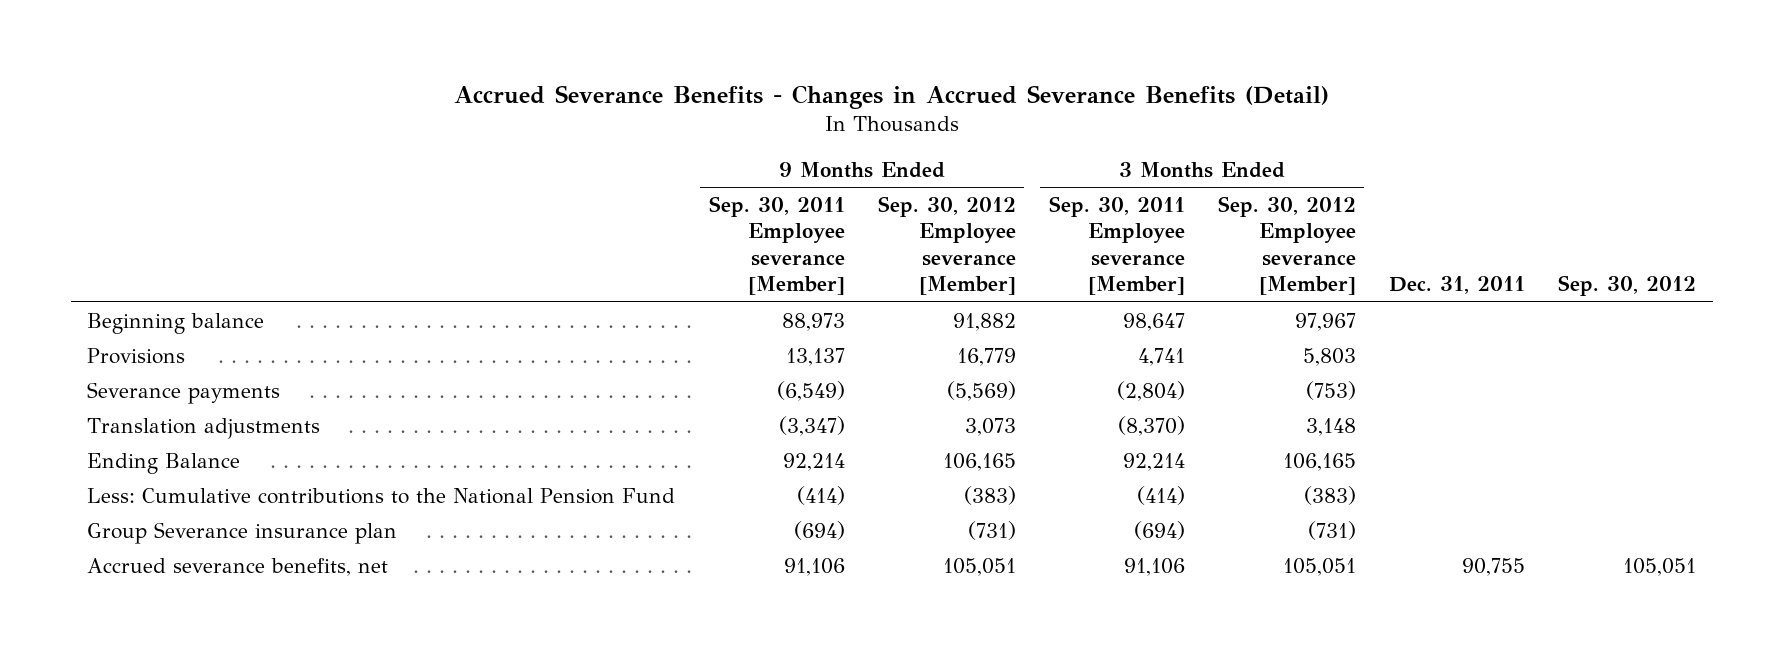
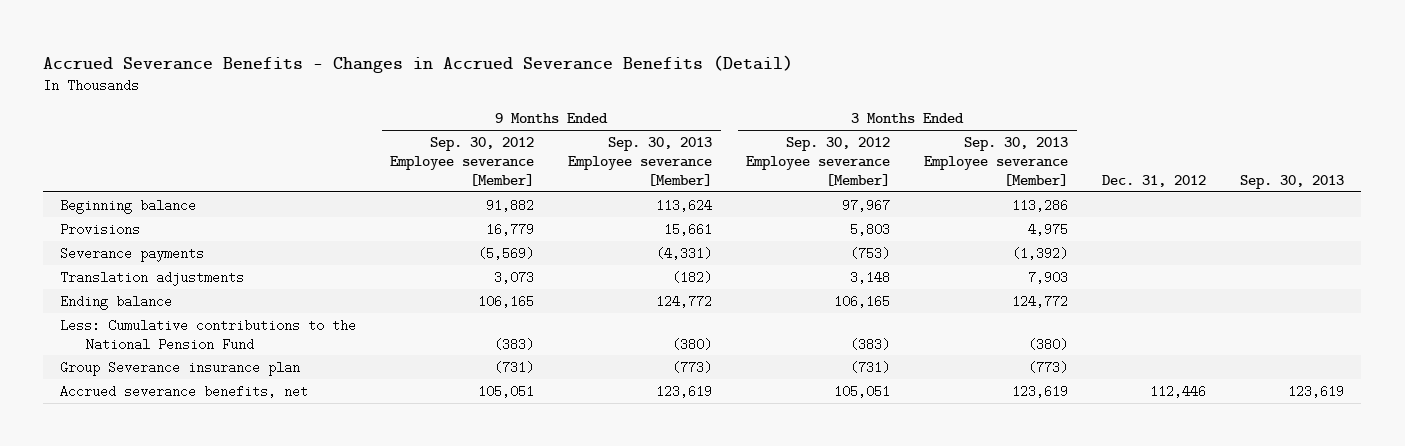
- | 9 Months Ended Sep. 30, 2011 Employee severance [Member] | 9 Months Ended Sep. 30, 2012 Employee severance [Member] | 3 Months Ended Sep. 30, 2011 Employee severance [Member] | 3 Months Ended Sep. 30, 2012 Employee severance [Member] | Dec. 31, 2011 | Sep. 30, 2012
+ | 9 Months Ended Sep. 30, 2012 Employee severance [Member] | 9 Months Ended Sep. 30, 2013 Employee severance [Member] | 3 Months Ended Sep. 30, 2012 Employee severance [Member] | 3 Months Ended Sep. 30, 2013 Employee severance [Member] | Dec. 31, 2012 | Sep. 30, 2013
- Ending Balance | 92,214 | 106,165 | 92,214 | 106,165 | |
+ Ending balance | 106,165 | 124,772 | 106,165 | 124,772 | |

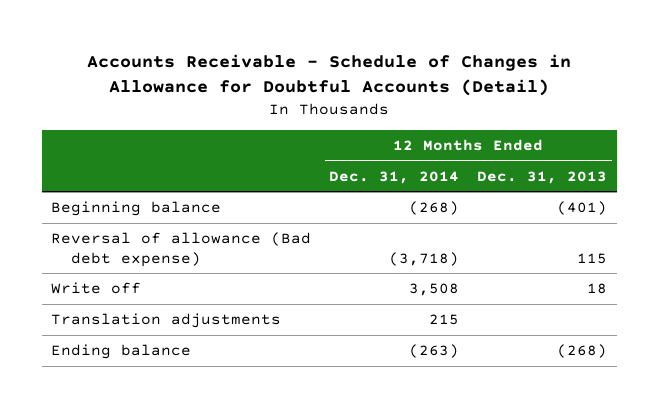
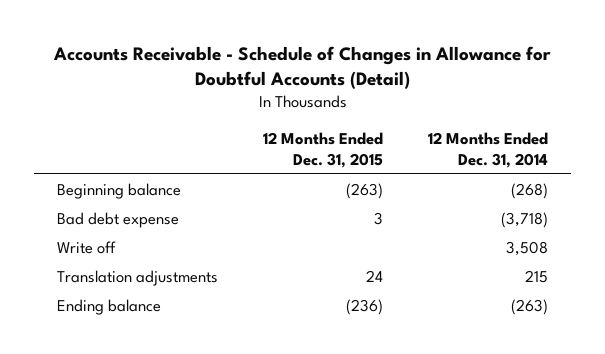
- | 12 Months Ended Dec. 31, 2014 | 12 Months Ended Dec. 31, 2013
+ | 12 Months Ended Dec. 31, 2015 | 12 Months Ended Dec. 31, 2014
- Reversal of allowance (Bad debt expense) | (3,718) | 115
+ Bad debt expense | 3 | (3,718)

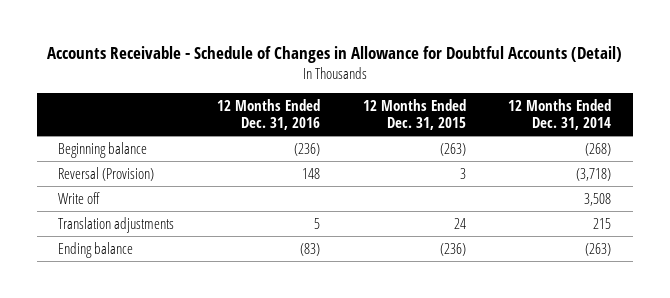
- | 12 Months Ended Dec. 31, 2015 | 12 Months Ended Dec. 31, 2014
+ | 12 Months Ended Dec. 31, 2016 | 12 Months Ended Dec. 31, 2015 | 12 Months Ended Dec. 31, 2014
- Bad debt expense | 3 | (3,718)
+ Reversal (Provision) | 148 | 3 | (3,718)

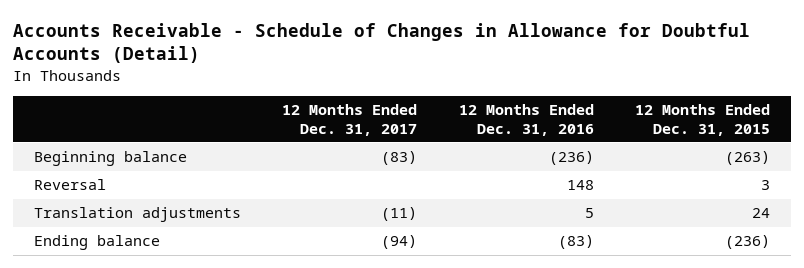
- | 12 Months Ended Dec. 31, 2016 | 12 Months Ended Dec. 31, 2015 | 12 Months Ended Dec. 31, 2014
+ | 12 Months Ended Dec. 31, 2017 | 12 Months Ended Dec. 31, 2016 | 12 Months Ended Dec. 31, 2015
- Reversal (Provision) | 148 | 3 | (3,718)
- Write off | | | 3,508
+ Reversal | | 148 | 3

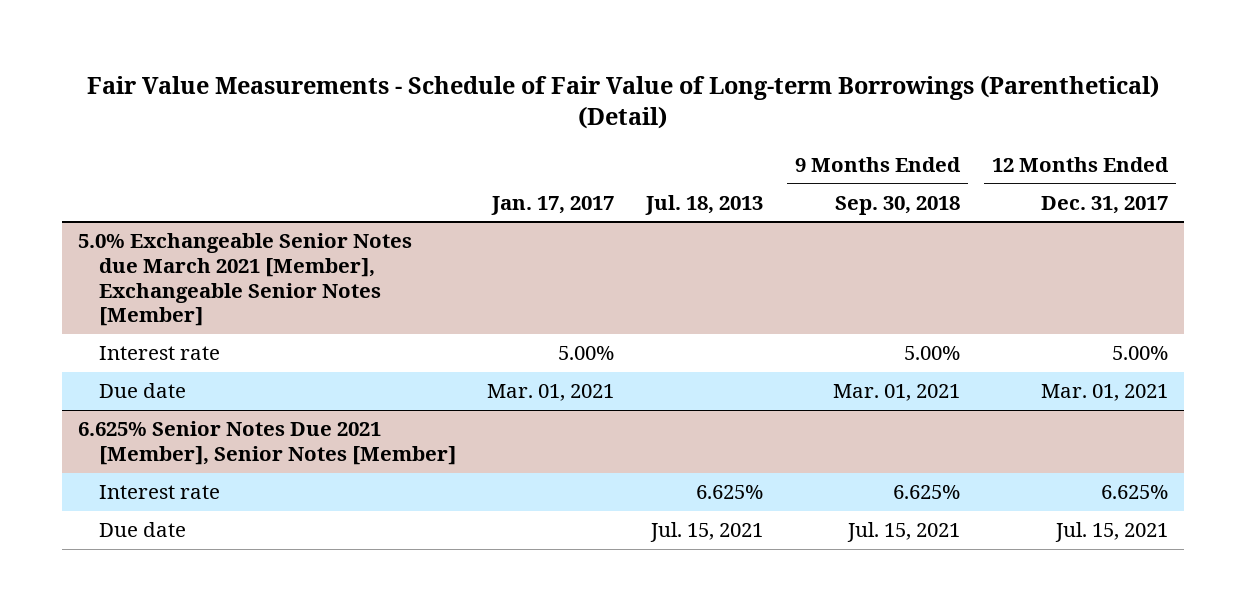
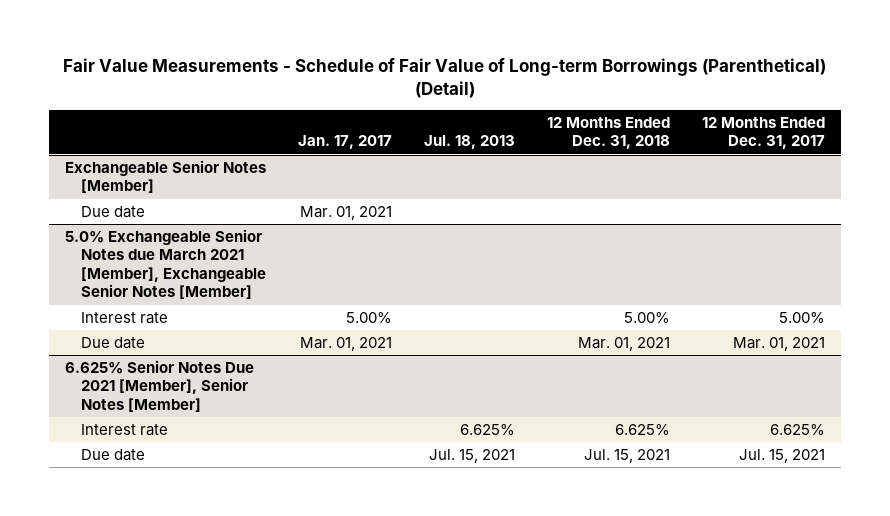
- | Jan. 17, 2017 | Jul. 18, 2013 | 9 Months Ended Sep. 30, 2018 | 12 Months Ended Dec. 31, 2017
+ | Jan. 17, 2017 | Jul. 18, 2013 | 12 Months Ended Dec. 31, 2018 | 12 Months Ended Dec. 31, 2017
+ Exchangeable Senior Notes [Member]
+ Due date | Mar. 01, 2021 | | |

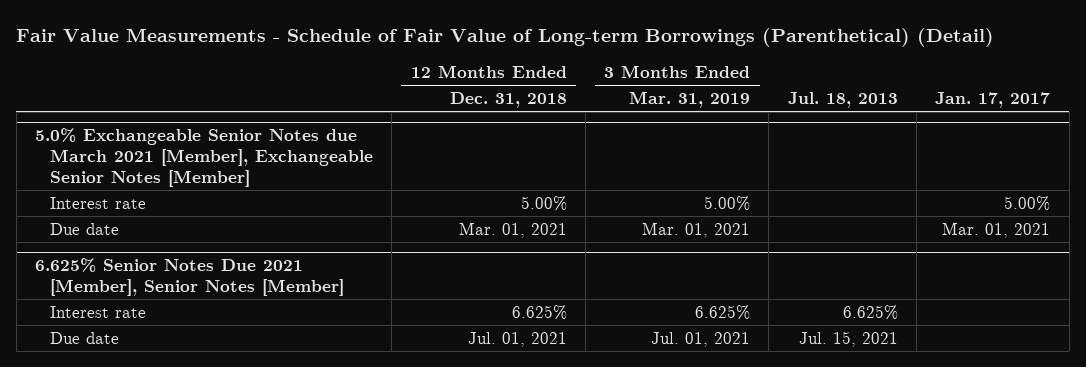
- | Jan. 17, 2017 | Jul. 18, 2013 | 12 Months Ended Dec. 31, 2018 | 12 Months Ended Dec. 31, 2017
+ | 12 Months Ended Dec. 31, 2018 | 3 Months Ended Mar. 31, 2019 | Jul. 18, 2013 | Jan. 17, 2017
- Exchangeable Senior Notes [Member]
- Due date | Mar. 01, 2021 | | |
@ 6.625% Senior Notes Due 2021 [Member], Senior Notes [Member]
- Due date | | Jul. 15, 2021 | Jul. 15, 2021 | Jul. 15, 2021
+ Due date | Jul. 01, 2021 | Jul. 01, 2021 | Jul. 15, 2021 |

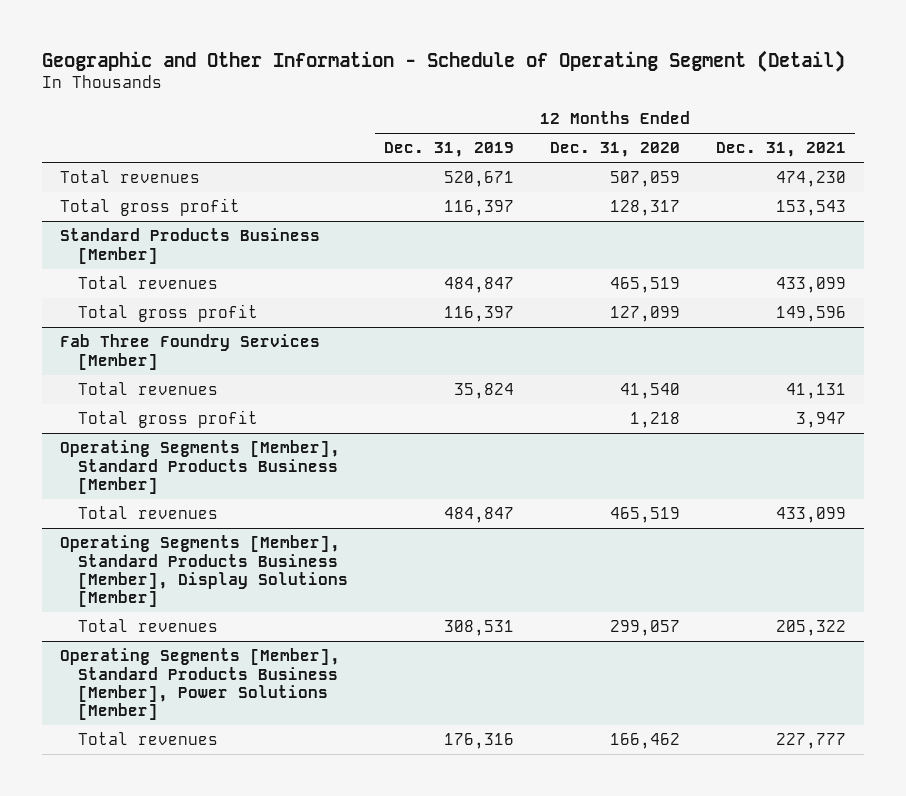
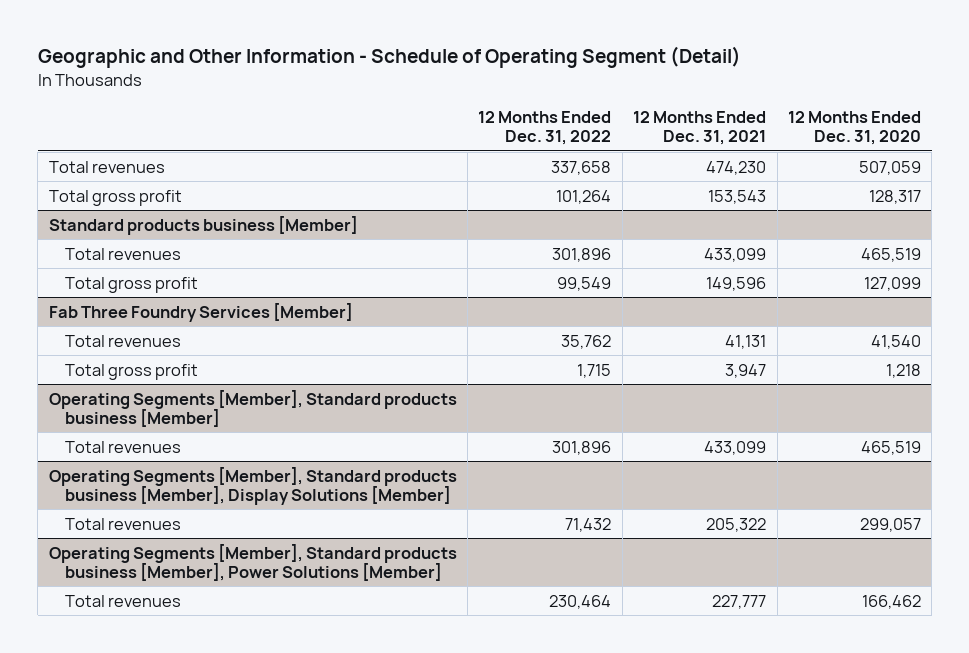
- | 12 Months Ended Dec. 31, 2019 | 12 Months Ended Dec. 31, 2020 | 12 Months Ended Dec. 31, 2021
+ | 12 Months Ended Dec. 31, 2022 | 12 Months Ended Dec. 31, 2021 | 12 Months Ended Dec. 31, 2020
- Standard Products Business [Member]
+ Standard products business [Member]
- Operating Segments [Member], Standard Products Business [Member]
+ Operating Segments [Member], Standard products business [Member]
- Operating Segments [Member], Standard Products Business [Member], Display Solutions [Member]
+ Operating Segments [Member], Standard products business [Member], Display Solutions [Member]
- Operating Segments [Member], Standard Products Business [Member], Power Solutions [Member]
+ Operating Segments [Member], Standard products business [Member], Power Solutions [Member]

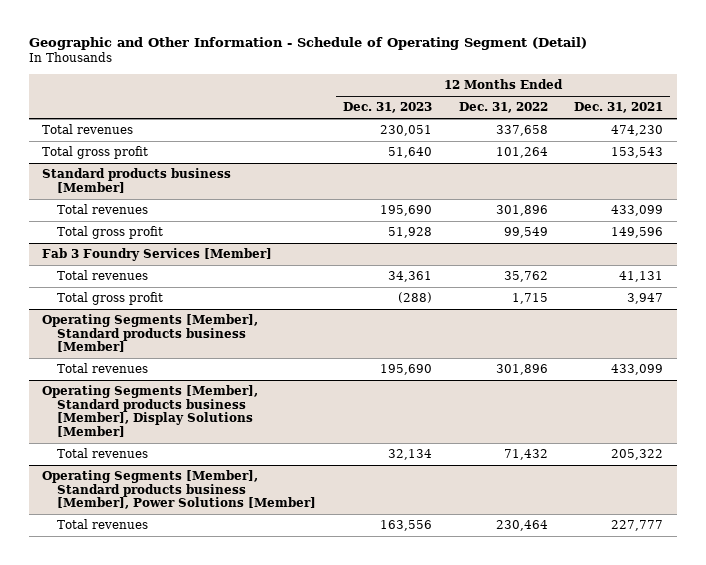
- | 12 Months Ended Dec. 31, 2022 | 12 Months Ended Dec. 31, 2021 | 12 Months Ended Dec. 31, 2020
+ | 12 Months Ended Dec. 31, 2023 | 12 Months Ended Dec. 31, 2022 | 12 Months Ended Dec. 31, 2021
- Fab Three Foundry Services [Member]
+ Fab 3 Foundry Services [Member]

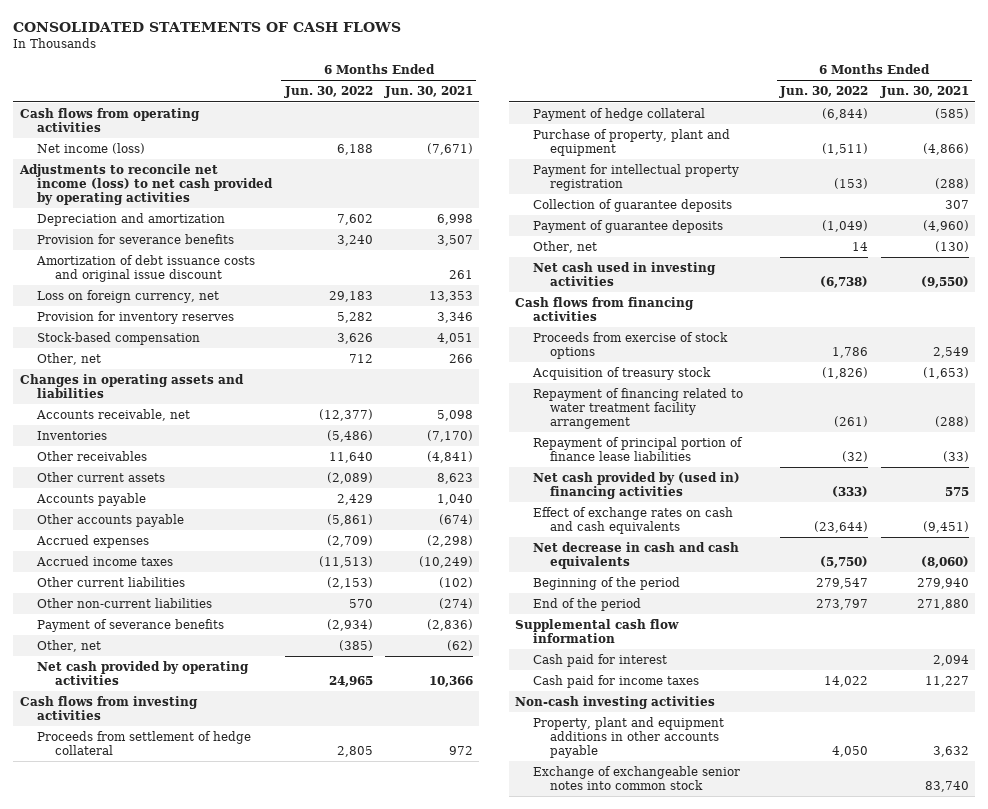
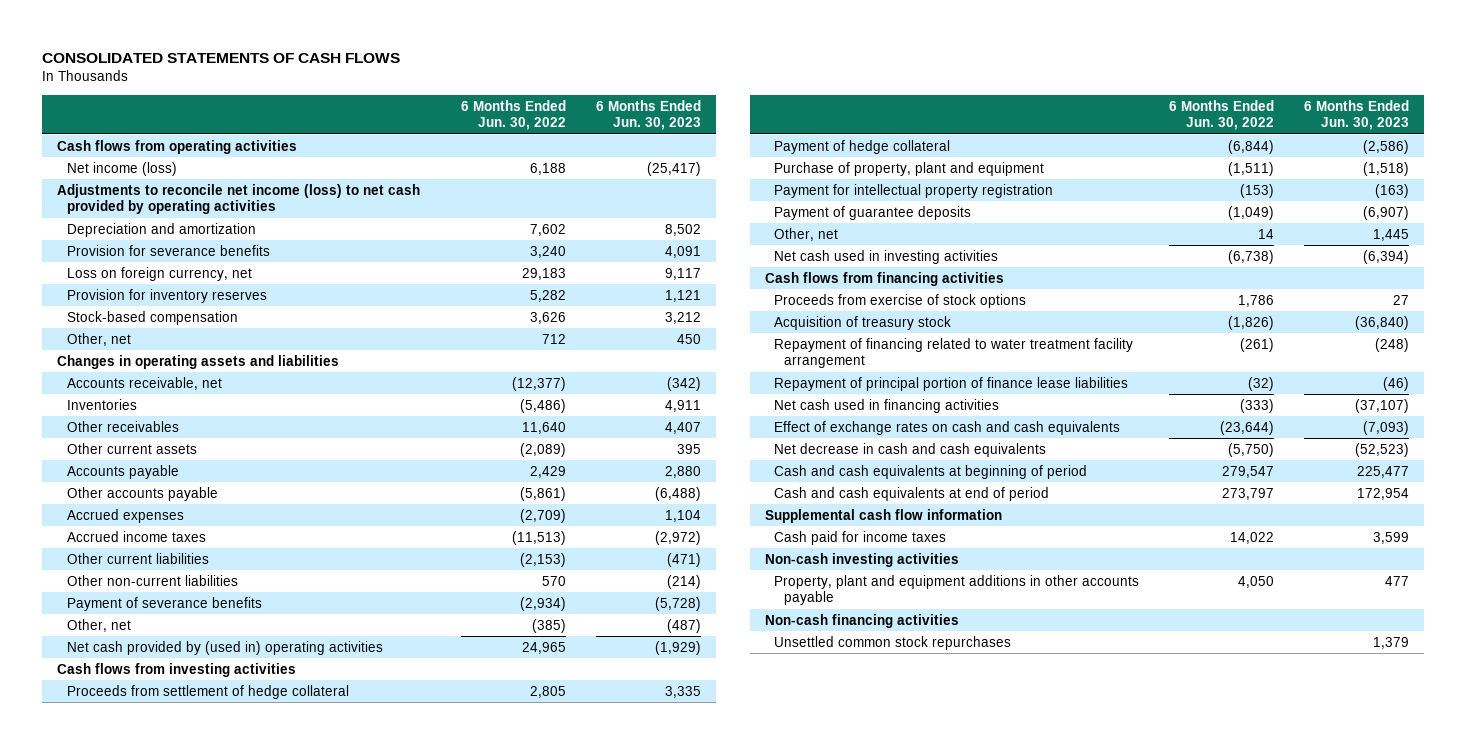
- | 6 Months Ended Jun. 30, 2022 | 6 Months Ended Jun. 30, 2021
+ | 6 Months Ended Jun. 30, 2022 | 6 Months Ended Jun. 30, 2023
- Amortization of debt issuance costs and original issue discount | | 261
- Net cash provided by operating activities | 24,965 | 10,366
+ Net cash provided by (used in) operating activities | 24,965 | (1,929)
- Collection of guarantee deposits | | 307
- Net cash provided by (used in) financing activities | (333) | 575
+ Net cash used in financing activities | (333) | (37,107)
- Beginning of the period | 279,547 | 279,940
- End of the period | 273,797 | 271,880
+ Cash and cash equivalents at beginning of period | 279,547 | 225,477
+ Cash and cash equivalents at end of period | 273,797 | 172,954
- Cash paid for interest | | 2,094
- Exchange of exchangeable senior notes into common stock | | 83,740
+ Non-cash financing activities
+ Unsettled common stock repurchases | | 1,379

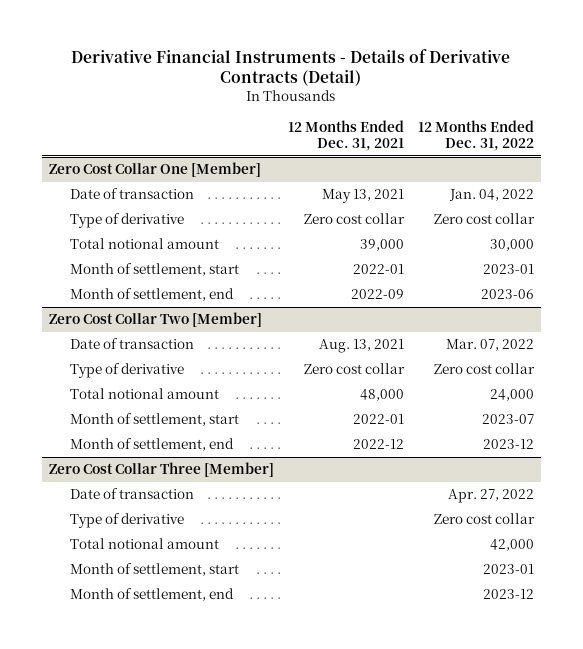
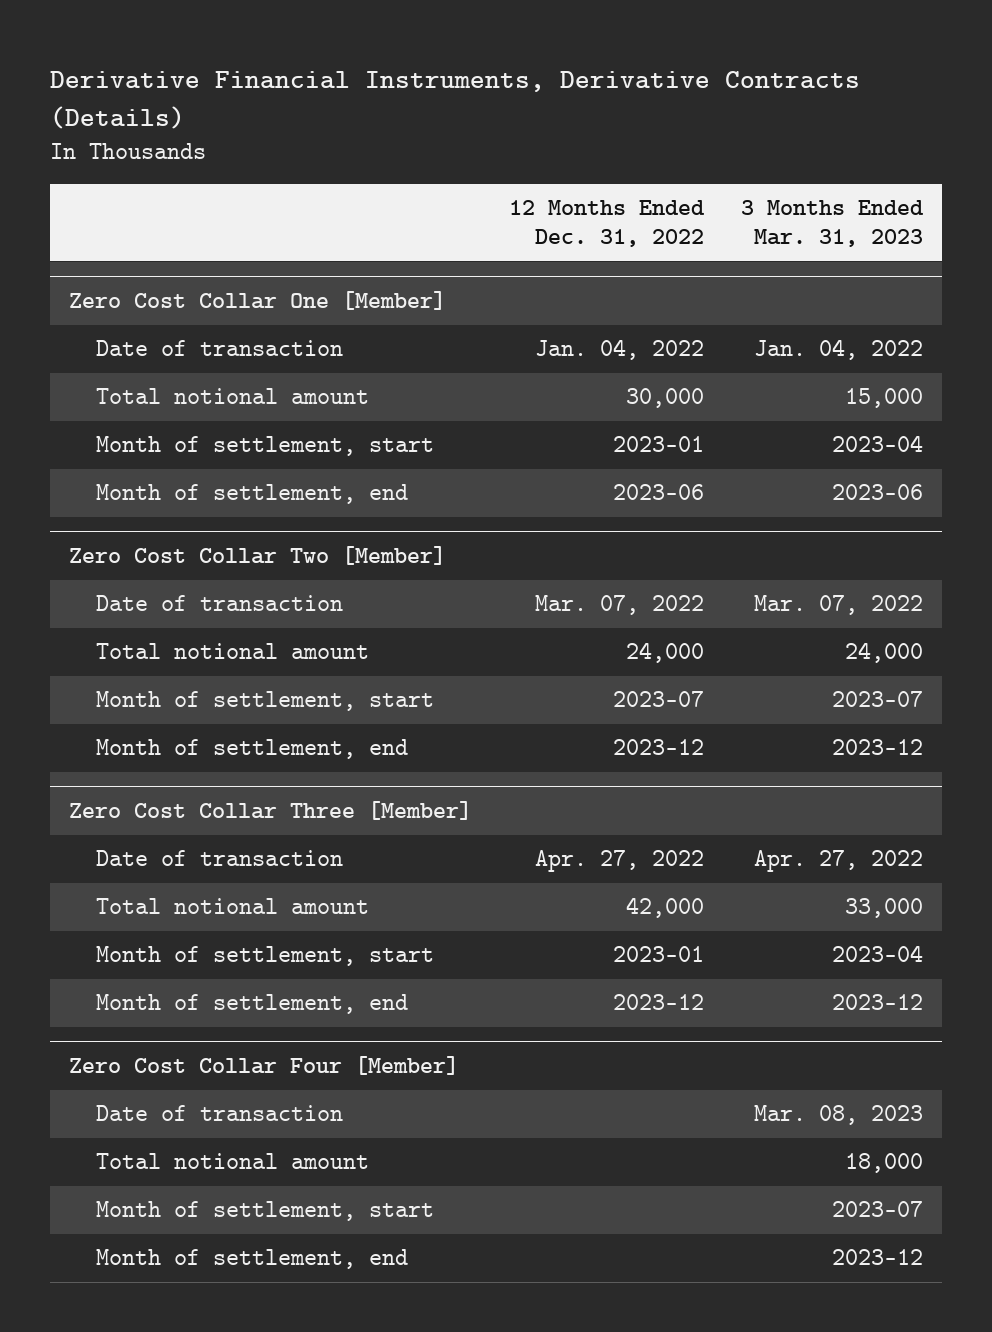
- Derivative Financial Instruments - Details of Derivative Contracts (Detail)
+ Derivative Financial Instruments, Derivative Contracts (Details)
- | 12 Months Ended Dec. 31, 2021 | 12 Months Ended Dec. 31, 2022
+ | 12 Months Ended Dec. 31, 2022 | 3 Months Ended Mar. 31, 2023
@ Zero Cost Collar One [Member]
- Type of derivative | Zero cost collar | Zero cost collar
@ Zero Cost Collar Two [Member]
- Type of derivative | Zero cost collar | Zero cost collar
@ Zero Cost Collar Three [Member]
- Type of derivative | | Zero cost collar
+ Zero Cost Collar Four [Member]
+ Date of transaction | | Mar. 08, 2023
+ Total notional amount | | 18,000
+ Month of settlement, start | | 2023-07
+ Month of settlement, end | | 2023-12

